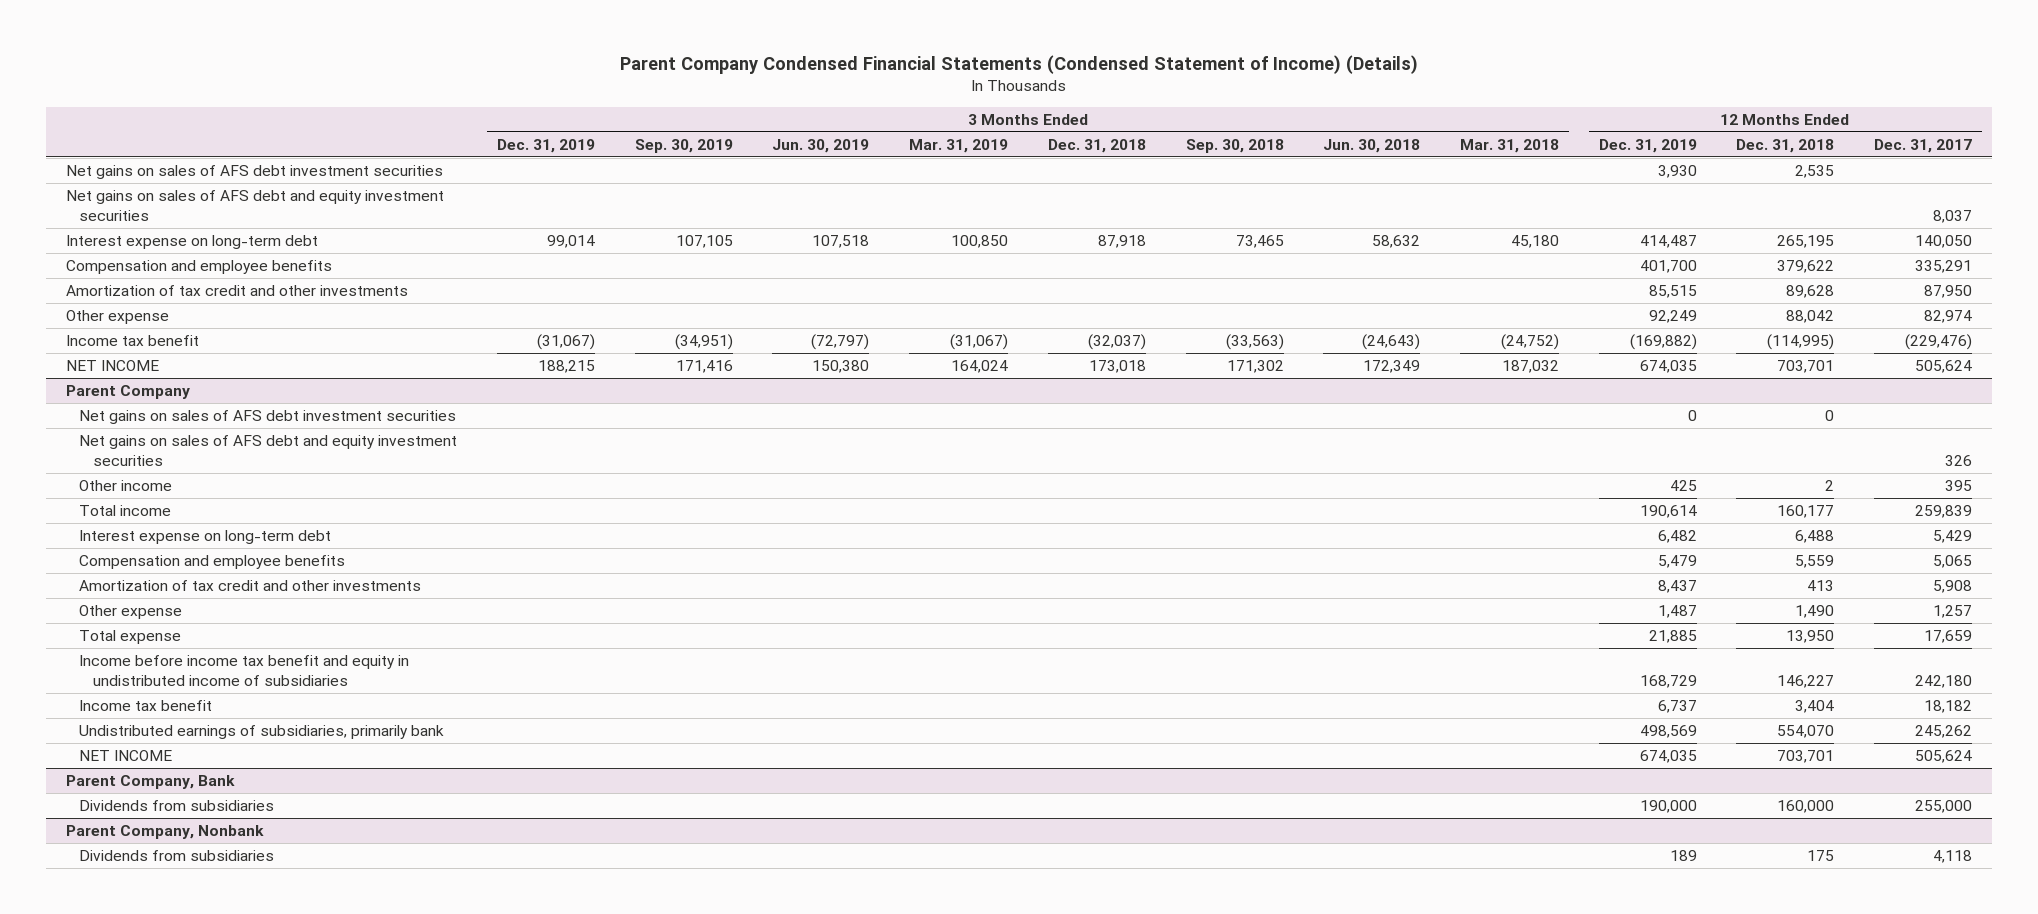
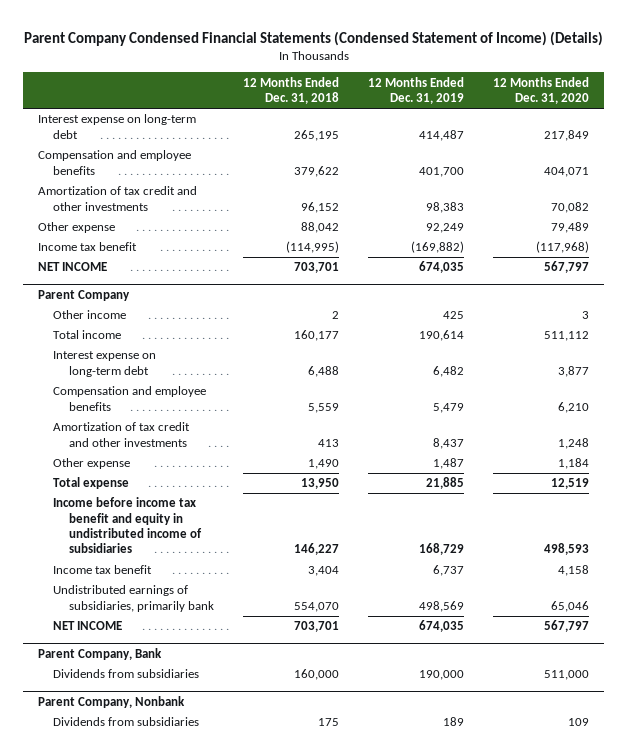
- | 3 Months Ended Dec. 31, 2019 | 3 Months Ended Sep. 30, 2019 | 3 Months Ended Jun. 30, 2019 | 3 Months Ended Mar. 31, 2019 | 3 Months Ended Dec. 31, 2018 | 3 Months Ended Sep. 30, 2018 | 3 Months Ended Jun. 30, 2018 | 3 Months Ended Mar. 31, 2018 | 12 Months Ended Dec. 31, 2019 | 12 Months Ended Dec. 31, 2018 | 12 Months Ended Dec. 31, 2017
+ | 12 Months Ended Dec. 31, 2018 | 12 Months Ended Dec. 31, 2019 | 12 Months Ended Dec. 31, 2020
- Net gains on sales of AFS debt investment securities | | | | | | | | | 3,930 | 2,535 |
- Net gains on sales of AFS debt and equity investment securities | | | | | | | | | | | 8,037
- Amortization of tax credit and other investments | | | | | | | | | 85,515 | 89,628 | 87,950
+ Amortization of tax credit and other investments | 96,152 | 98,383 | 70,082
@ Parent Company
- Net gains on sales of AFS debt investment securities | | | | | | | | | 0 | 0 |
- Net gains on sales of AFS debt and equity investment securities | | | | | | | | | | | 326

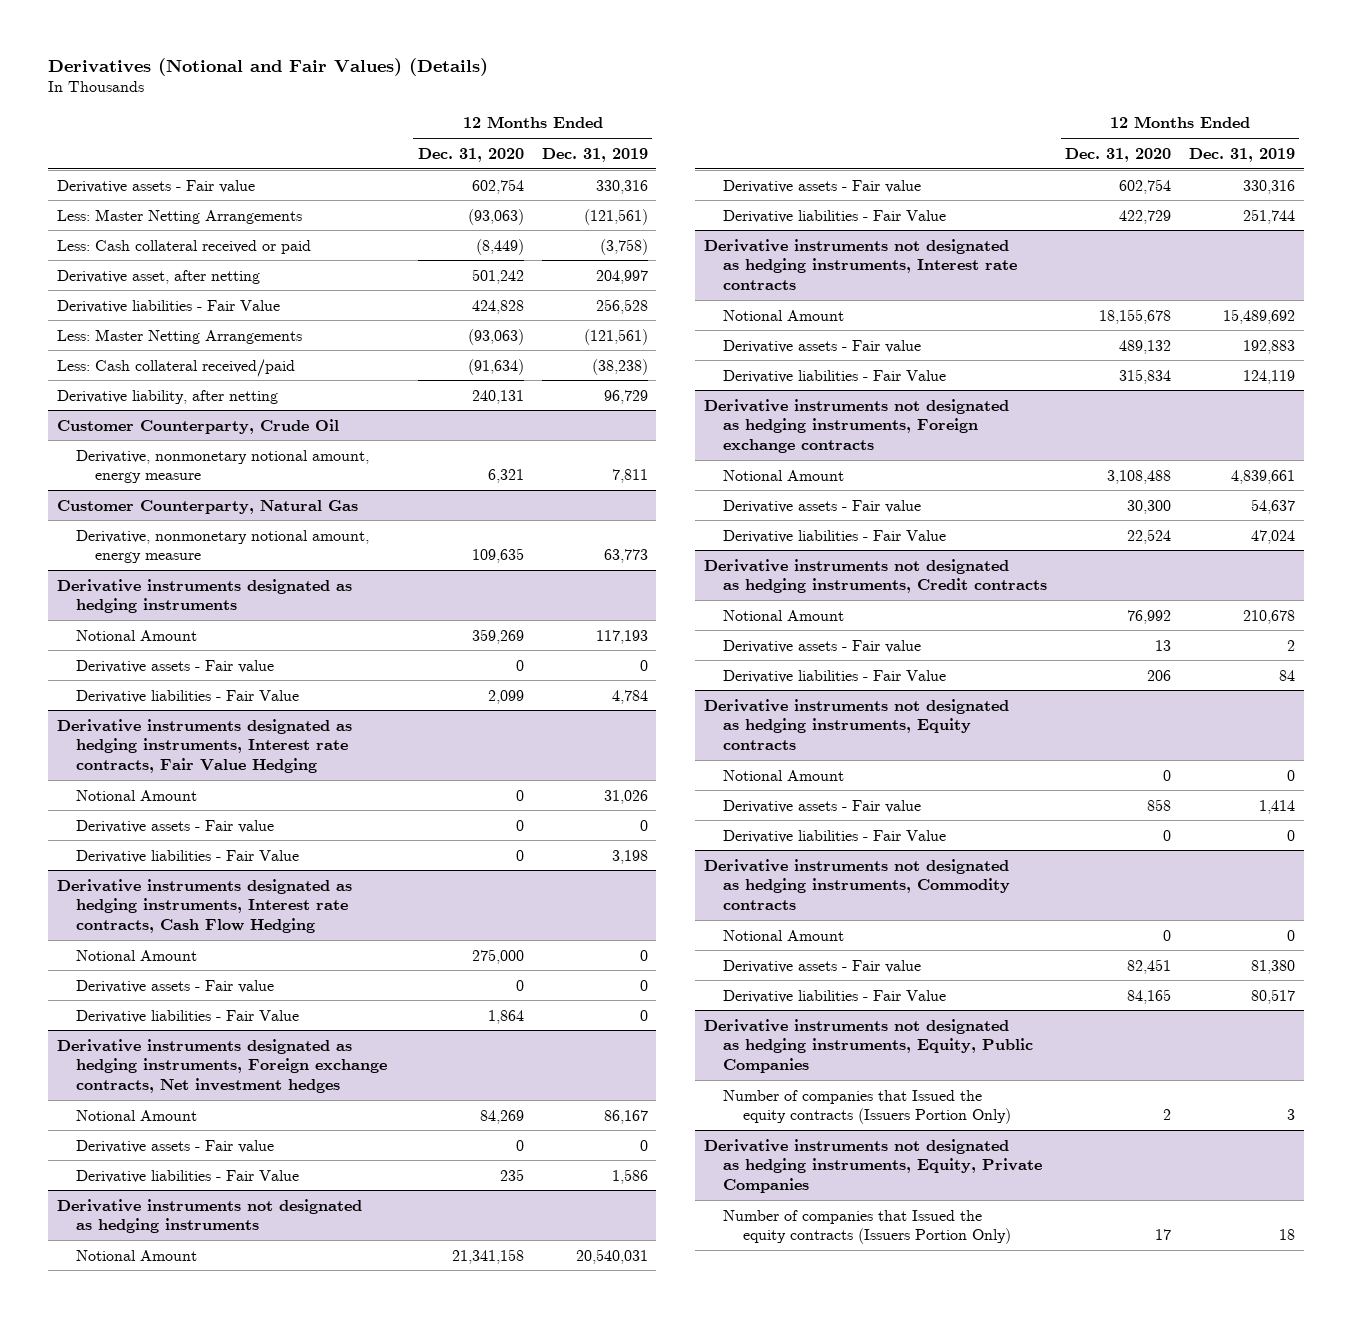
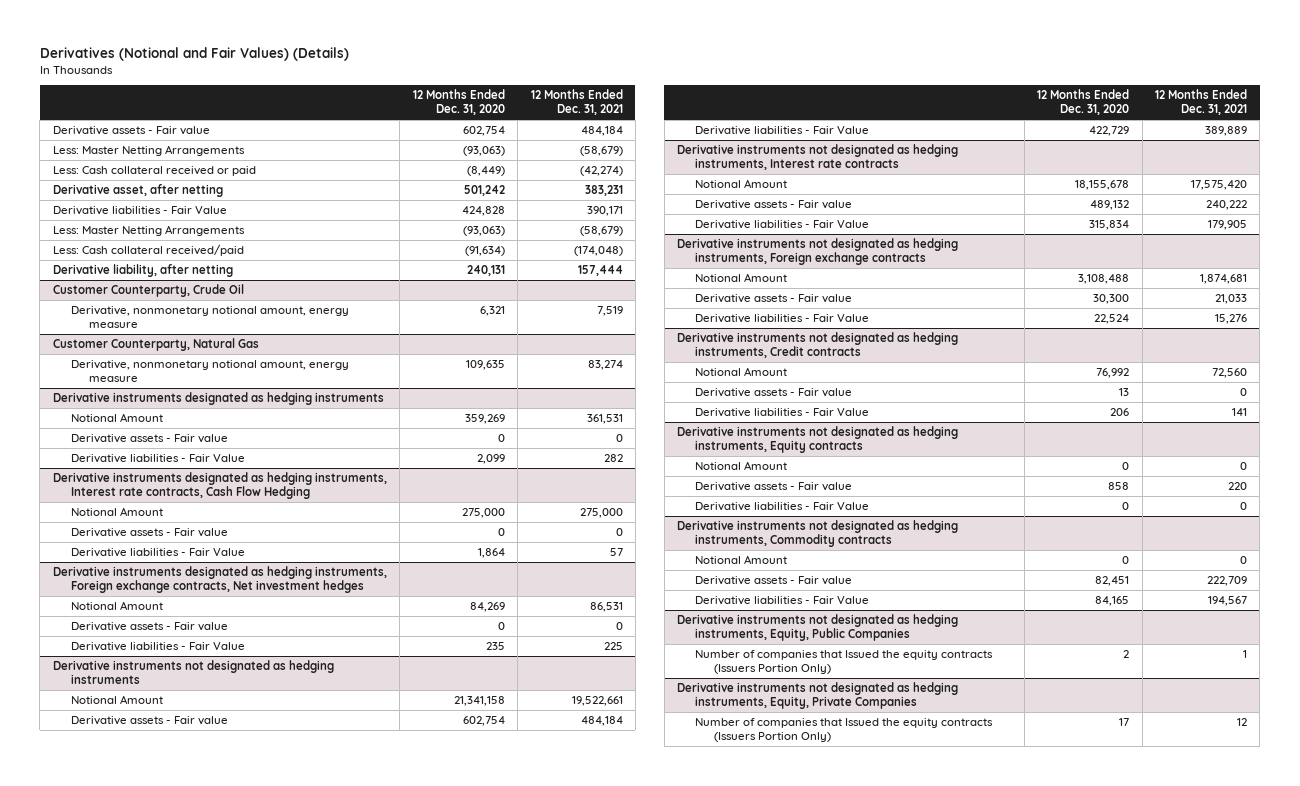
- | 12 Months Ended Dec. 31, 2020 | 12 Months Ended Dec. 31, 2019
+ | 12 Months Ended Dec. 31, 2020 | 12 Months Ended Dec. 31, 2021
- Derivative instruments designated as hedging instruments, Interest rate contracts, Fair Value Hedging
- Notional Amount | 0 | 31,026
- Derivative assets - Fair value | 0 | 0
- Derivative liabilities - Fair Value | 0 | 3,198

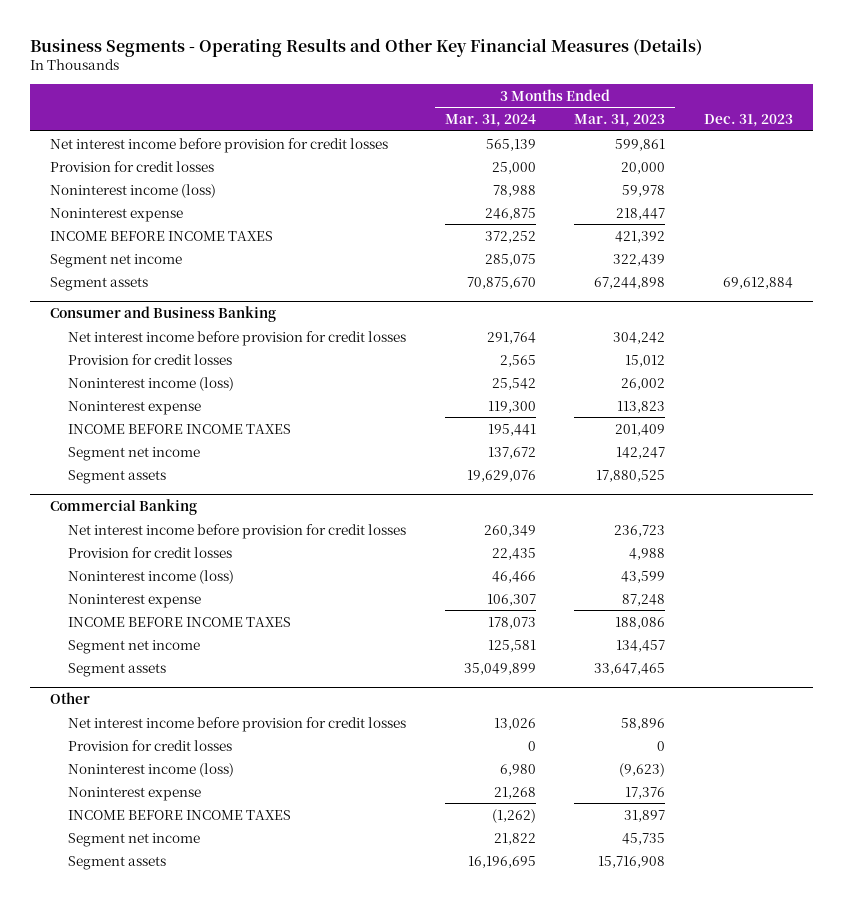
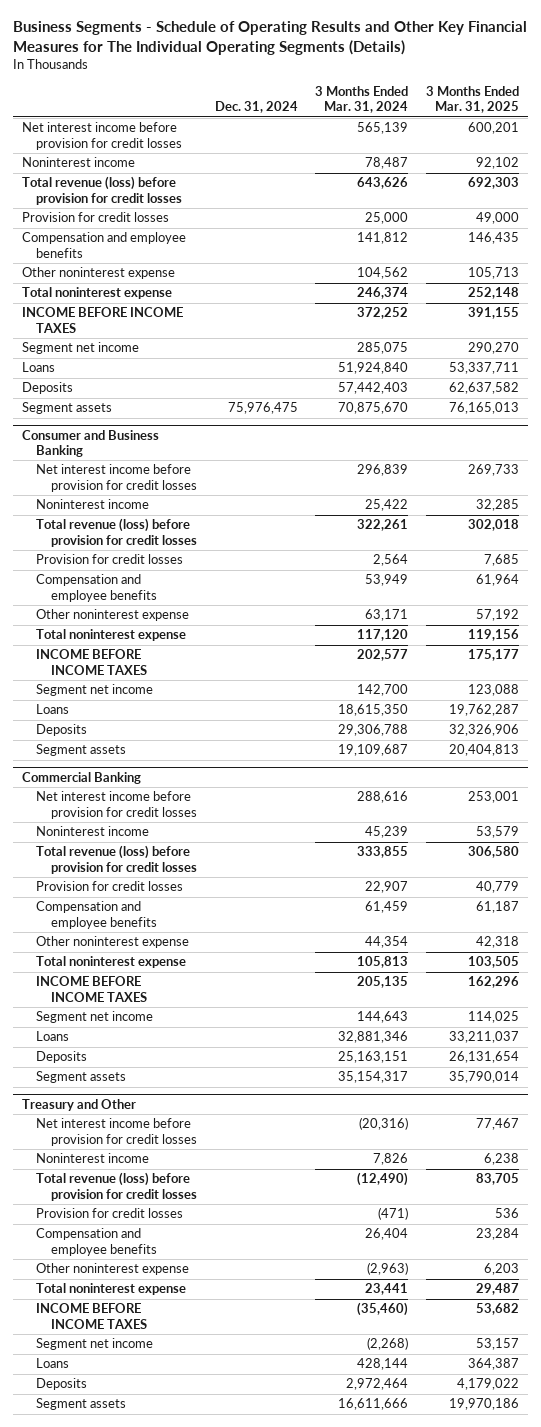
- Business Segments - Operating Results and Other Key Financial Measures (Details)
+ Business Segments - Schedule of Operating Results and Other Key Financial Measures for The Individual Operating Segments (Details)
- | 3 Months Ended Mar. 31, 2024 | 3 Months Ended Mar. 31, 2023 | Dec. 31, 2023
+ | Dec. 31, 2024 | 3 Months Ended Mar. 31, 2024 | 3 Months Ended Mar. 31, 2025
+ Noninterest income | | 78,487 | 92,102
+ Total revenue (loss) before provision for credit losses | | 643,626 | 692,303
- Noninterest income (loss) | 78,988 | 59,978 |
- Noninterest expense | 246,875 | 218,447 |
+ Compensation and employee benefits | | 141,812 | 146,435
+ Other noninterest expense | | 104,562 | 105,713
+ Total noninterest expense | | 246,374 | 252,148
+ Loans | | 51,924,840 | 53,337,711
+ Deposits | | 57,442,403 | 62,637,582
@ Consumer and Business Banking
- Net interest income before provision for credit losses | 291,764 | 304,242 |
- Provision for credit losses | 2,565 | 15,012 |
- Noninterest income (loss) | 25,542 | 26,002 |
- Noninterest expense | 119,300 | 113,823 |
- INCOME BEFORE INCOME TAXES | 195,441 | 201,409 |
- Segment net income | 137,672 | 142,247 |
- Segment assets | 19,629,076 | 17,880,525 |
+ Net interest income before provision for credit losses | | 296,839 | 269,733
+ Noninterest income | | 25,422 | 32,285
+ Total revenue (loss) before provision for credit losses | | 322,261 | 302,018
+ Provision for credit losses | | 2,564 | 7,685
+ Compensation and employee benefits | | 53,949 | 61,964
+ Other noninterest expense | | 63,171 | 57,192
+ Total noninterest expense | | 117,120 | 119,156
+ INCOME BEFORE INCOME TAXES | | 202,577 | 175,177
+ Segment net income | | 142,700 | 123,088
+ Loans | | 18,615,350 | 19,762,287
+ Deposits | | 29,306,788 | 32,326,906
+ Segment assets | | 19,109,687 | 20,404,813
@ Commercial Banking
- Net interest income before provision for credit losses | 260,349 | 236,723 |
- Provision for credit losses | 22,435 | 4,988 |
- Noninterest income (loss) | 46,466 | 43,599 |
- Noninterest expense | 106,307 | 87,248 |
- INCOME BEFORE INCOME TAXES | 178,073 | 188,086 |
- Segment net income | 125,581 | 134,457 |
- Segment assets | 35,049,899 | 33,647,465 |
- Other
- Net interest income before provision for credit losses | 13,026 | 58,896 |
- Provision for credit losses | 0 | 0 |
- Noninterest income (loss) | 6,980 | (9,623) |
- Noninterest expense | 21,268 | 17,376 |
- INCOME BEFORE INCOME TAXES | (1,262) | 31,897 |
- Segment net income | 21,822 | 45,735 |
- Segment assets | 16,196,695 | 15,716,908 |
@ Commercial Banking
+ Net interest income before provision for credit losses | | 288,616 | 253,001
+ Noninterest income | | 45,239 | 53,579
+ Total revenue (loss) before provision for credit losses | | 333,855 | 306,580
+ Provision for credit losses | | 22,907 | 40,779
+ Compensation and employee benefits | | 61,459 | 61,187
+ Other noninterest expense | | 44,354 | 42,318
+ Total noninterest expense | | 105,813 | 103,505
+ INCOME BEFORE INCOME TAXES | | 205,135 | 162,296
+ Segment net income | | 144,643 | 114,025
+ Loans | | 32,881,346 | 33,211,037
+ Deposits | | 25,163,151 | 26,131,654
+ Segment assets | | 35,154,317 | 35,790,014
+ Treasury and Other
+ Net interest income before provision for credit losses | | (20,316) | 77,467
+ Noninterest income | | 7,826 | 6,238
+ Total revenue (loss) before provision for credit losses | | (12,490) | 83,705
+ Provision for credit losses | | (471) | 536
+ Compensation and employee benefits | | 26,404 | 23,284
+ Other noninterest expense | | (2,963) | 6,203
+ Total noninterest expense | | 23,441 | 29,487
+ INCOME BEFORE INCOME TAXES | | (35,460) | 53,682
+ Segment net income | | (2,268) | 53,157
+ Loans | | 428,144 | 364,387
+ Deposits | | 2,972,464 | 4,179,022
+ Segment assets | | 16,611,666 | 19,970,186

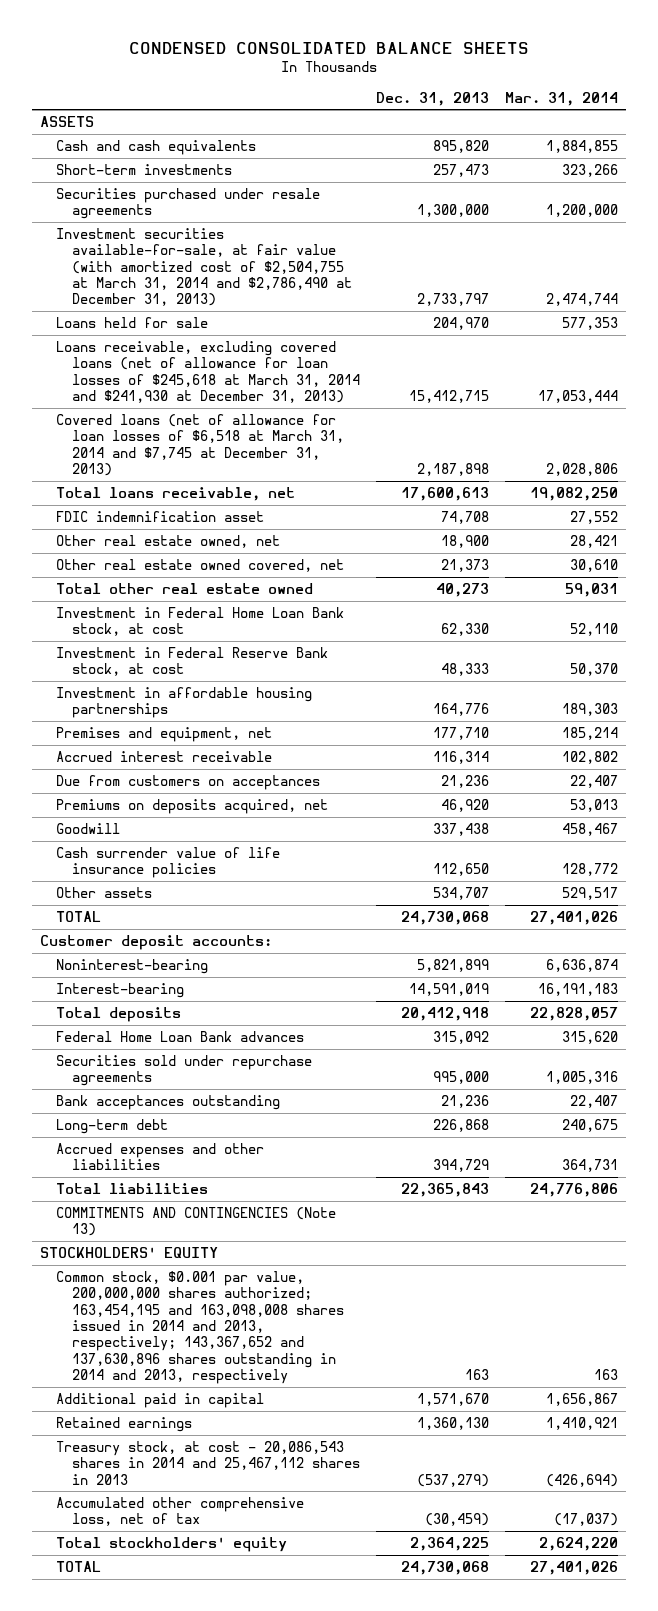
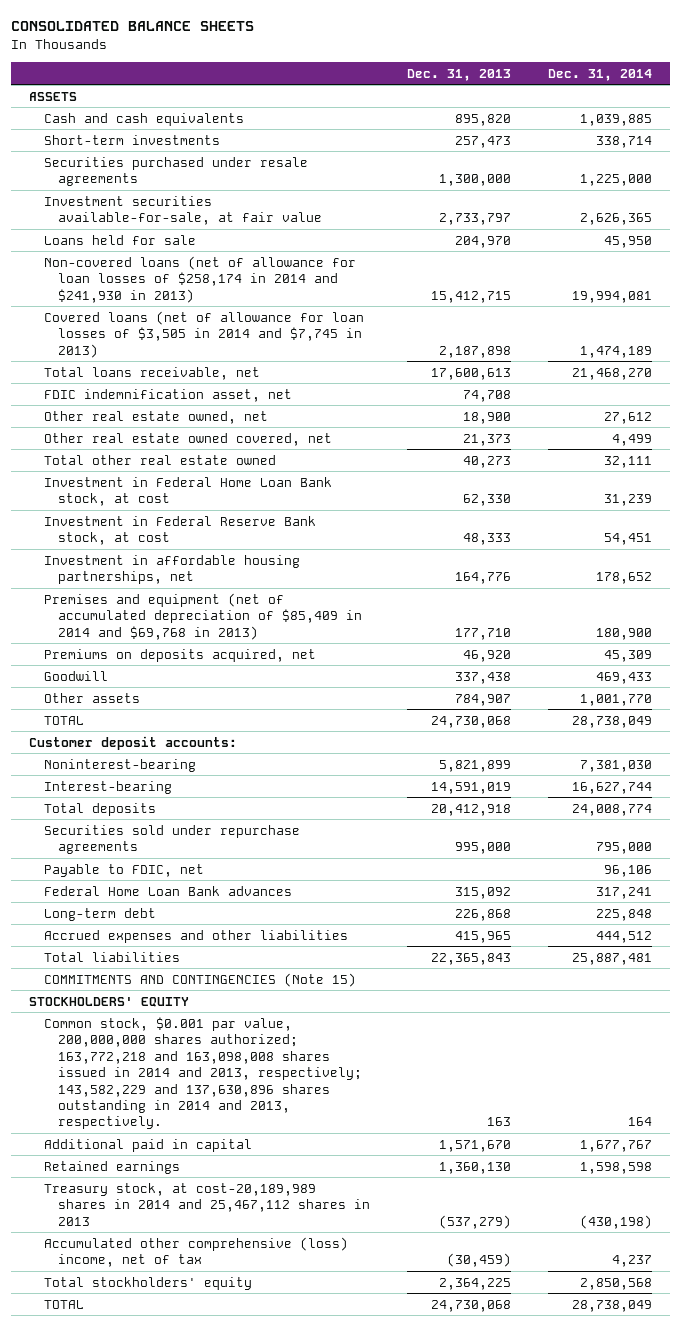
- CONDENSED CONSOLIDATED BALANCE SHEETS
+ CONSOLIDATED BALANCE SHEETS
- | Dec. 31, 2013 | Mar. 31, 2014
+ | Dec. 31, 2013 | Dec. 31, 2014
- Investment securities available-for-sale, at fair value (with amortized cost of $2,504,755 at March 31, 2014 and $2,786,490 at December 31, 2013) | 2,733,797 | 2,474,744
+ Investment securities available-for-sale, at fair value | 2,733,797 | 2,626,365
- Loans receivable, excluding covered loans (net of allowance for loan losses of $245,618 at March 31, 2014 and $241,930 at December 31, 2013) | 15,412,715 | 17,053,444
- Covered loans (net of allowance for loan losses of $6,518 at March 31, 2014 and $7,745 at December 31, 2013) | 2,187,898 | 2,028,806
+ Non-covered loans (net of allowance for loan losses of $258,174 in 2014 and $241,930 in 2013) | 15,412,715 | 19,994,081
+ Covered loans (net of allowance for loan losses of $3,505 in 2014 and $7,745 in 2013) | 2,187,898 | 1,474,189
- FDIC indemnification asset | 74,708 | 27,552
+ FDIC indemnification asset, net | 74,708 |
- Investment in affordable housing partnerships | 164,776 | 189,303
- Premises and equipment, net | 177,710 | 185,214
- Accrued interest receivable | 116,314 | 102,802
- Due from customers on acceptances | 21,236 | 22,407
+ Investment in affordable housing partnerships, net | 164,776 | 178,652
+ Premises and equipment (net of accumulated depreciation of $85,409 in 2014 and $69,768 in 2013) | 177,710 | 180,900
- Cash surrender value of life insurance policies | 112,650 | 128,772
- Other assets | 534,707 | 529,517
+ Other assets | 784,907 | 1,001,770
- Bank acceptances outstanding | 21,236 | 22,407
+ Payable to FDIC, net | | 96,106
moved down: Federal Home Loan Bank advances | 315,092 | 317,241
- Accrued expenses and other liabilities | 394,729 | 364,731
+ Accrued expenses and other liabilities | 415,965 | 444,512
- COMMITMENTS AND CONTINGENCIES (Note 13)
+ COMMITMENTS AND CONTINGENCIES (Note 15)
- Common stock, $0.001 par value, 200,000,000 shares authorized; 163,454,195 and 163,098,008 shares issued in 2014 and 2013, respectively; 143,367,652 and 137,630,896 shares outstanding in 2014 and 2013, respectively | 163 | 163
+ Common stock, $0.001 par value, 200,000,000 shares authorized; 163,772,218 and 163,098,008 shares issued in 2014 and 2013, respectively; 143,582,229 and 137,630,896 shares outstanding in 2014 and 2013, respectively. | 163 | 164
- Treasury stock, at cost - 20,086,543 shares in 2014 and 25,467,112 shares in 2013 | (537,279) | (426,694)
- Accumulated other comprehensive loss, net of tax | (30,459) | (17,037)
+ Treasury stock, at cost-20,189,989 shares in 2014 and 25,467,112 shares in 2013 | (537,279) | (430,198)
+ Accumulated other comprehensive (loss) income, net of tax | (30,459) | 4,237

